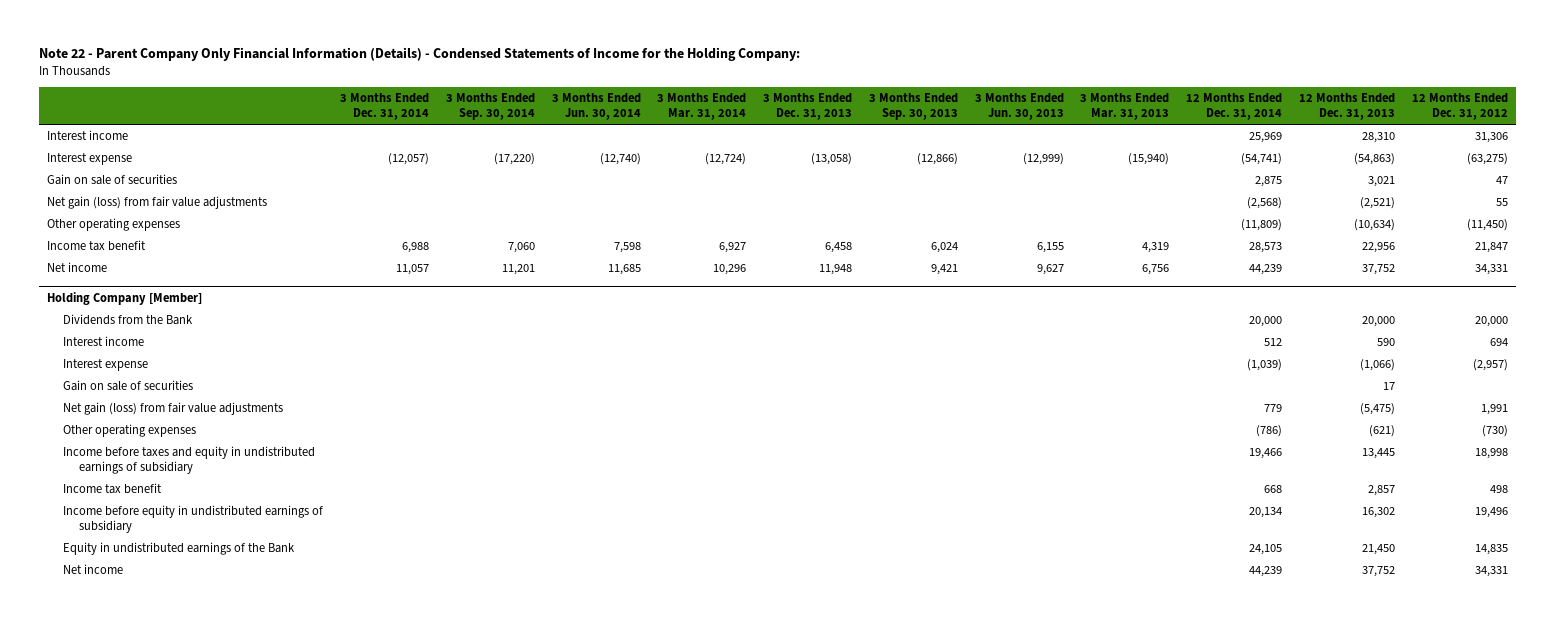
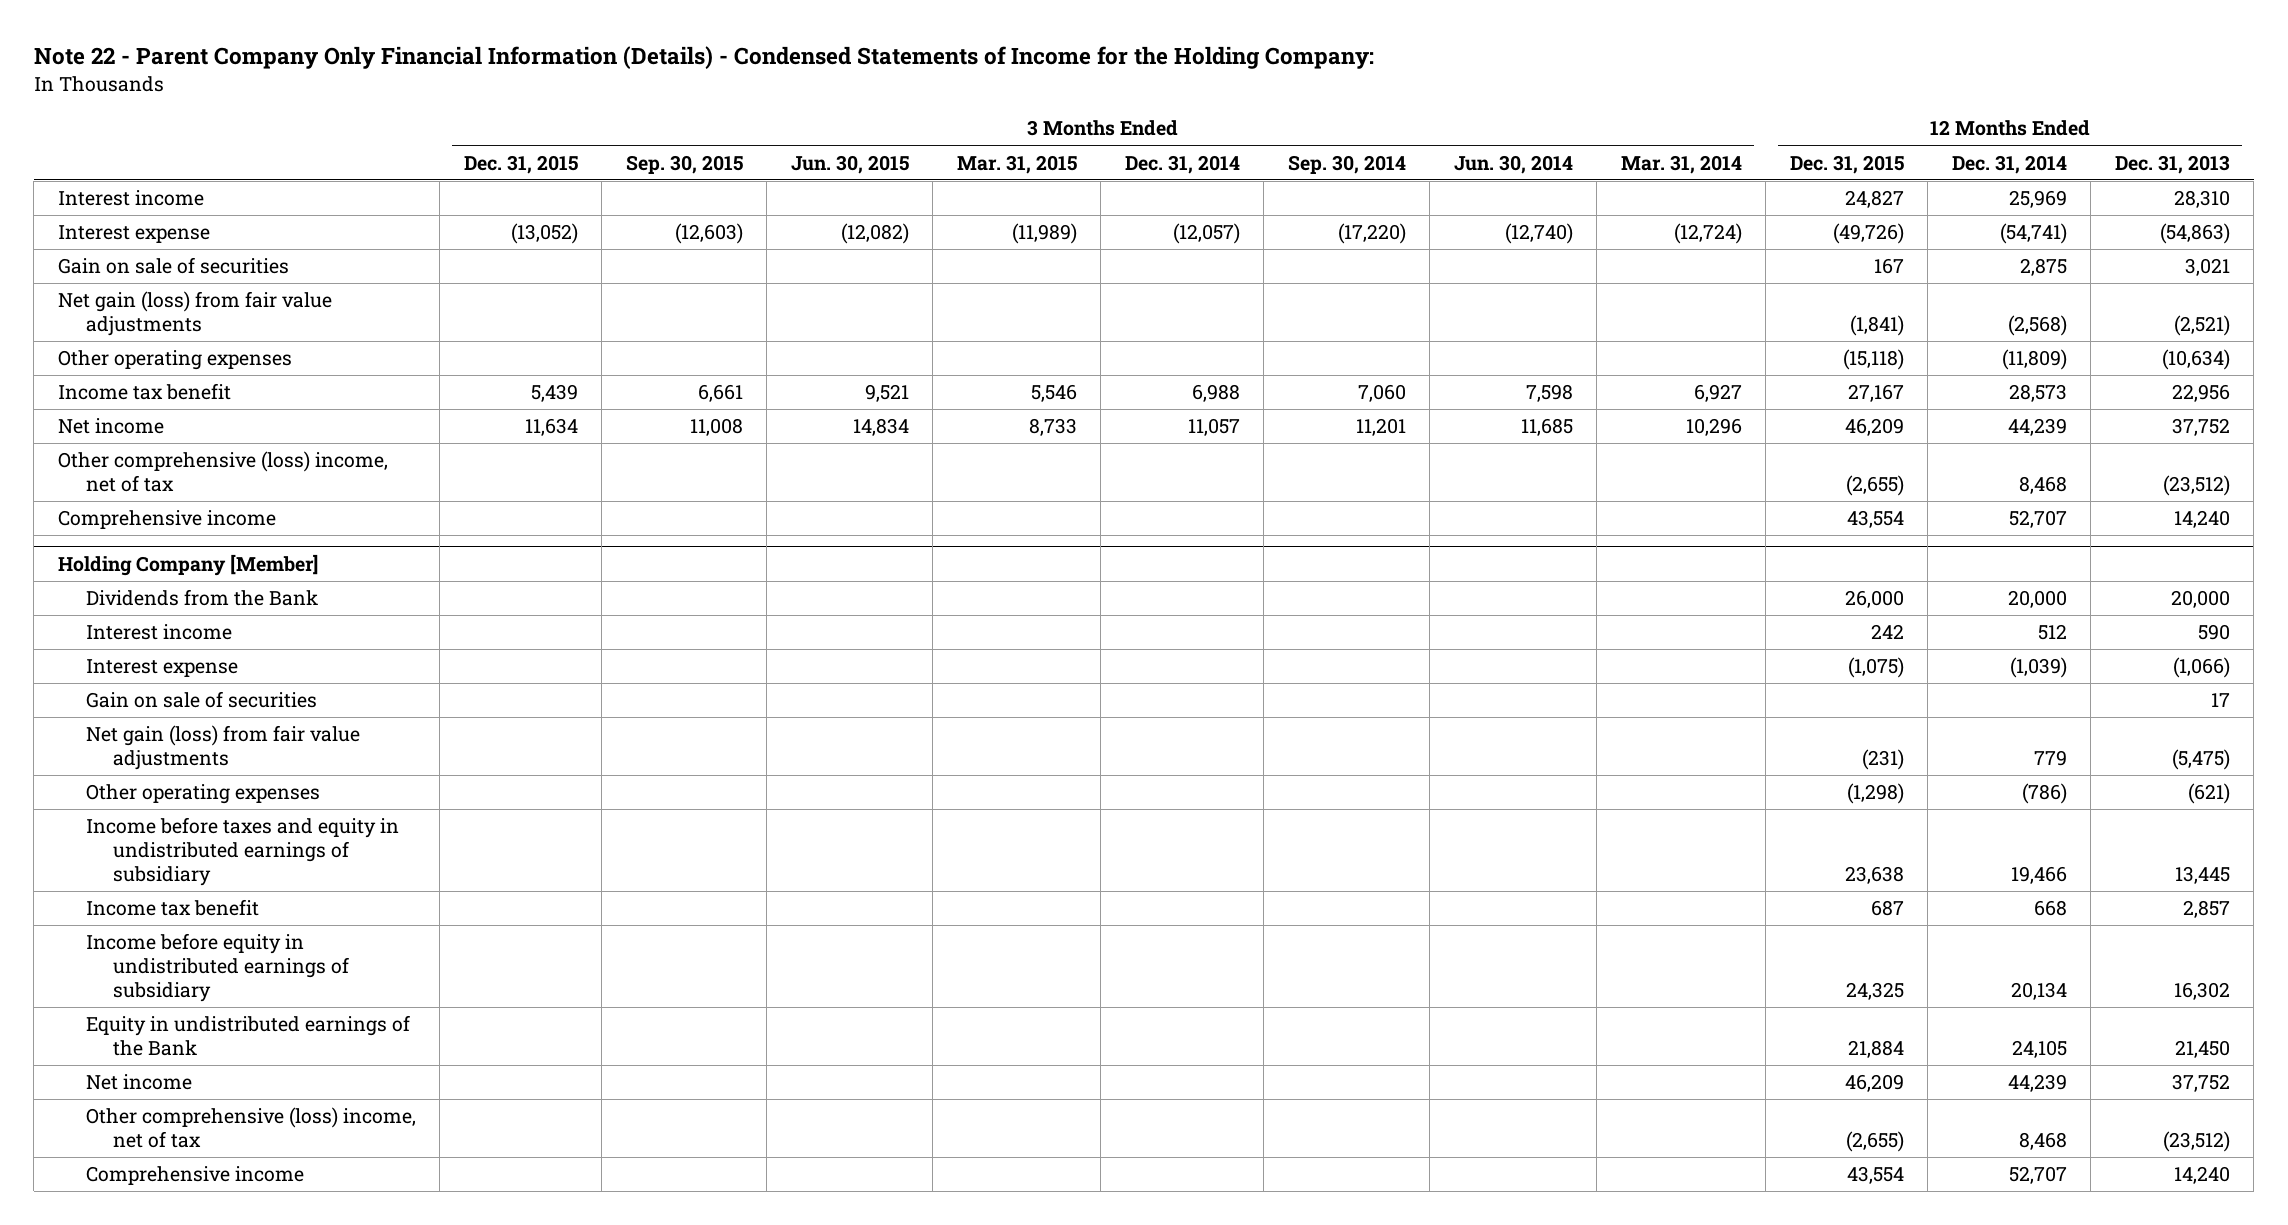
- | 3 Months Ended Dec. 31, 2014 | 3 Months Ended Sep. 30, 2014 | 3 Months Ended Jun. 30, 2014 | 3 Months Ended Mar. 31, 2014 | 3 Months Ended Dec. 31, 2013 | 3 Months Ended Sep. 30, 2013 | 3 Months Ended Jun. 30, 2013 | 3 Months Ended Mar. 31, 2013 | 12 Months Ended Dec. 31, 2014 | 12 Months Ended Dec. 31, 2013 | 12 Months Ended Dec. 31, 2012
+ | 3 Months Ended Dec. 31, 2015 | 3 Months Ended Sep. 30, 2015 | 3 Months Ended Jun. 30, 2015 | 3 Months Ended Mar. 31, 2015 | 3 Months Ended Dec. 31, 2014 | 3 Months Ended Sep. 30, 2014 | 3 Months Ended Jun. 30, 2014 | 3 Months Ended Mar. 31, 2014 | 12 Months Ended Dec. 31, 2015 | 12 Months Ended Dec. 31, 2014 | 12 Months Ended Dec. 31, 2013
+ Other comprehensive (loss) income, net of tax | | | | | | | | | (2,655) | 8,468 | (23,512)
+ Comprehensive income | | | | | | | | | 43,554 | 52,707 | 14,240
@ Holding Company [Member]
+ Other comprehensive (loss) income, net of tax | | | | | | | | | (2,655) | 8,468 | (23,512)
+ Comprehensive income | | | | | | | | | 43,554 | 52,707 | 14,240

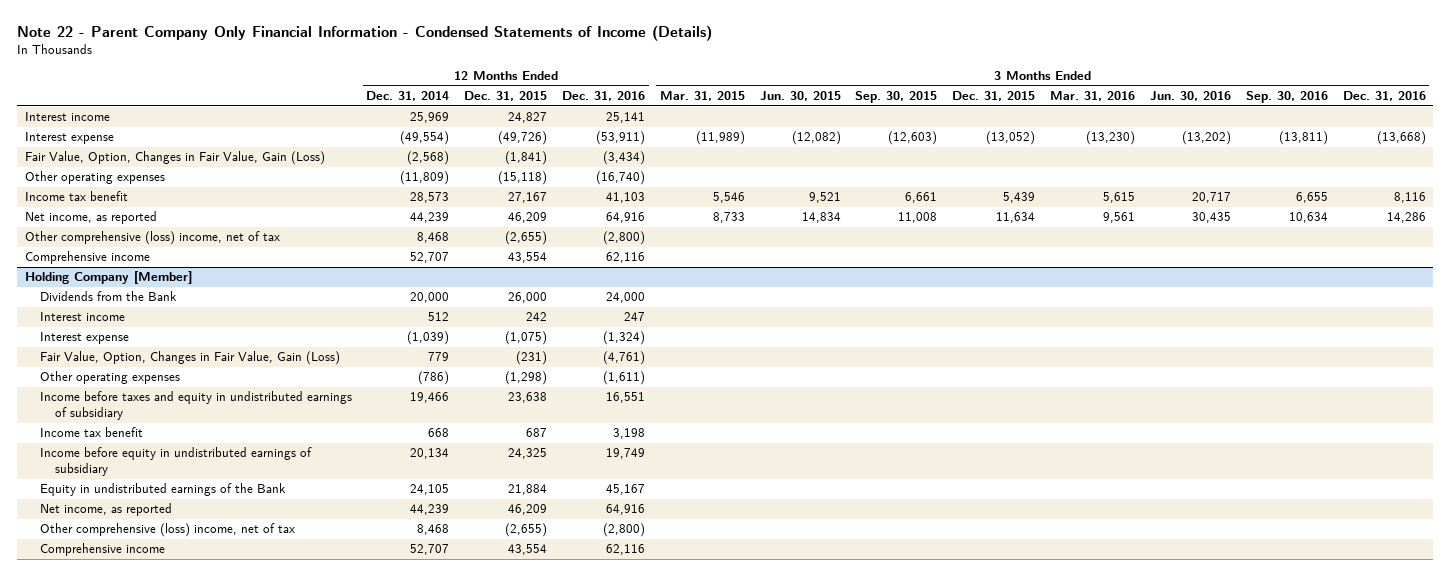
- Note 22 - Parent Company Only Financial Information (Details) - Condensed Statements of Income for the Holding Company:
+ Note 22 - Parent Company Only Financial Information - Condensed Statements of Income (Details)
- | 3 Months Ended Dec. 31, 2015 | 3 Months Ended Sep. 30, 2015 | 3 Months Ended Jun. 30, 2015 | 3 Months Ended Mar. 31, 2015 | 3 Months Ended Dec. 31, 2014 | 3 Months Ended Sep. 30, 2014 | 3 Months Ended Jun. 30, 2014 | 3 Months Ended Mar. 31, 2014 | 12 Months Ended Dec. 31, 2015 | 12 Months Ended Dec. 31, 2014 | 12 Months Ended Dec. 31, 2013
+ | 12 Months Ended Dec. 31, 2014 | 12 Months Ended Dec. 31, 2015 | 12 Months Ended Dec. 31, 2016 | 3 Months Ended Mar. 31, 2015 | 3 Months Ended Jun. 30, 2015 | 3 Months Ended Sep. 30, 2015 | 3 Months Ended Dec. 31, 2015 | 3 Months Ended Mar. 31, 2016 | 3 Months Ended Jun. 30, 2016 | 3 Months Ended Sep. 30, 2016 | 3 Months Ended Dec. 31, 2016
- Interest expense | (13,052) | (12,603) | (12,082) | (11,989) | (12,057) | (17,220) | (12,740) | (12,724) | (49,726) | (54,741) | (54,863)
- Gain on sale of securities | | | | | | | | | 167 | 2,875 | 3,021
- Net gain (loss) from fair value adjustments | | | | | | | | | (1,841) | (2,568) | (2,521)
+ Interest expense | (49,554) | (49,726) | (53,911) | (11,989) | (12,082) | (12,603) | (13,052) | (13,230) | (13,202) | (13,811) | (13,668)
+ Fair Value, Option, Changes in Fair Value, Gain (Loss) | (2,568) | (1,841) | (3,434) | | | | | | | |
- Net income | 11,634 | 11,008 | 14,834 | 8,733 | 11,057 | 11,201 | 11,685 | 10,296 | 46,209 | 44,239 | 37,752
+ Net income, as reported | 44,239 | 46,209 | 64,916 | 8,733 | 14,834 | 11,008 | 11,634 | 9,561 | 30,435 | 10,634 | 14,286
@ Holding Company [Member]
- Gain on sale of securities | | | | | | | | | | | 17
- Net gain (loss) from fair value adjustments | | | | | | | | | (231) | 779 | (5,475)
+ Fair Value, Option, Changes in Fair Value, Gain (Loss) | 779 | (231) | (4,761) | | | | | | | |
- Net income | | | | | | | | | 46,209 | 44,239 | 37,752
+ Net income, as reported | 44,239 | 46,209 | 64,916 | | | | | | | |

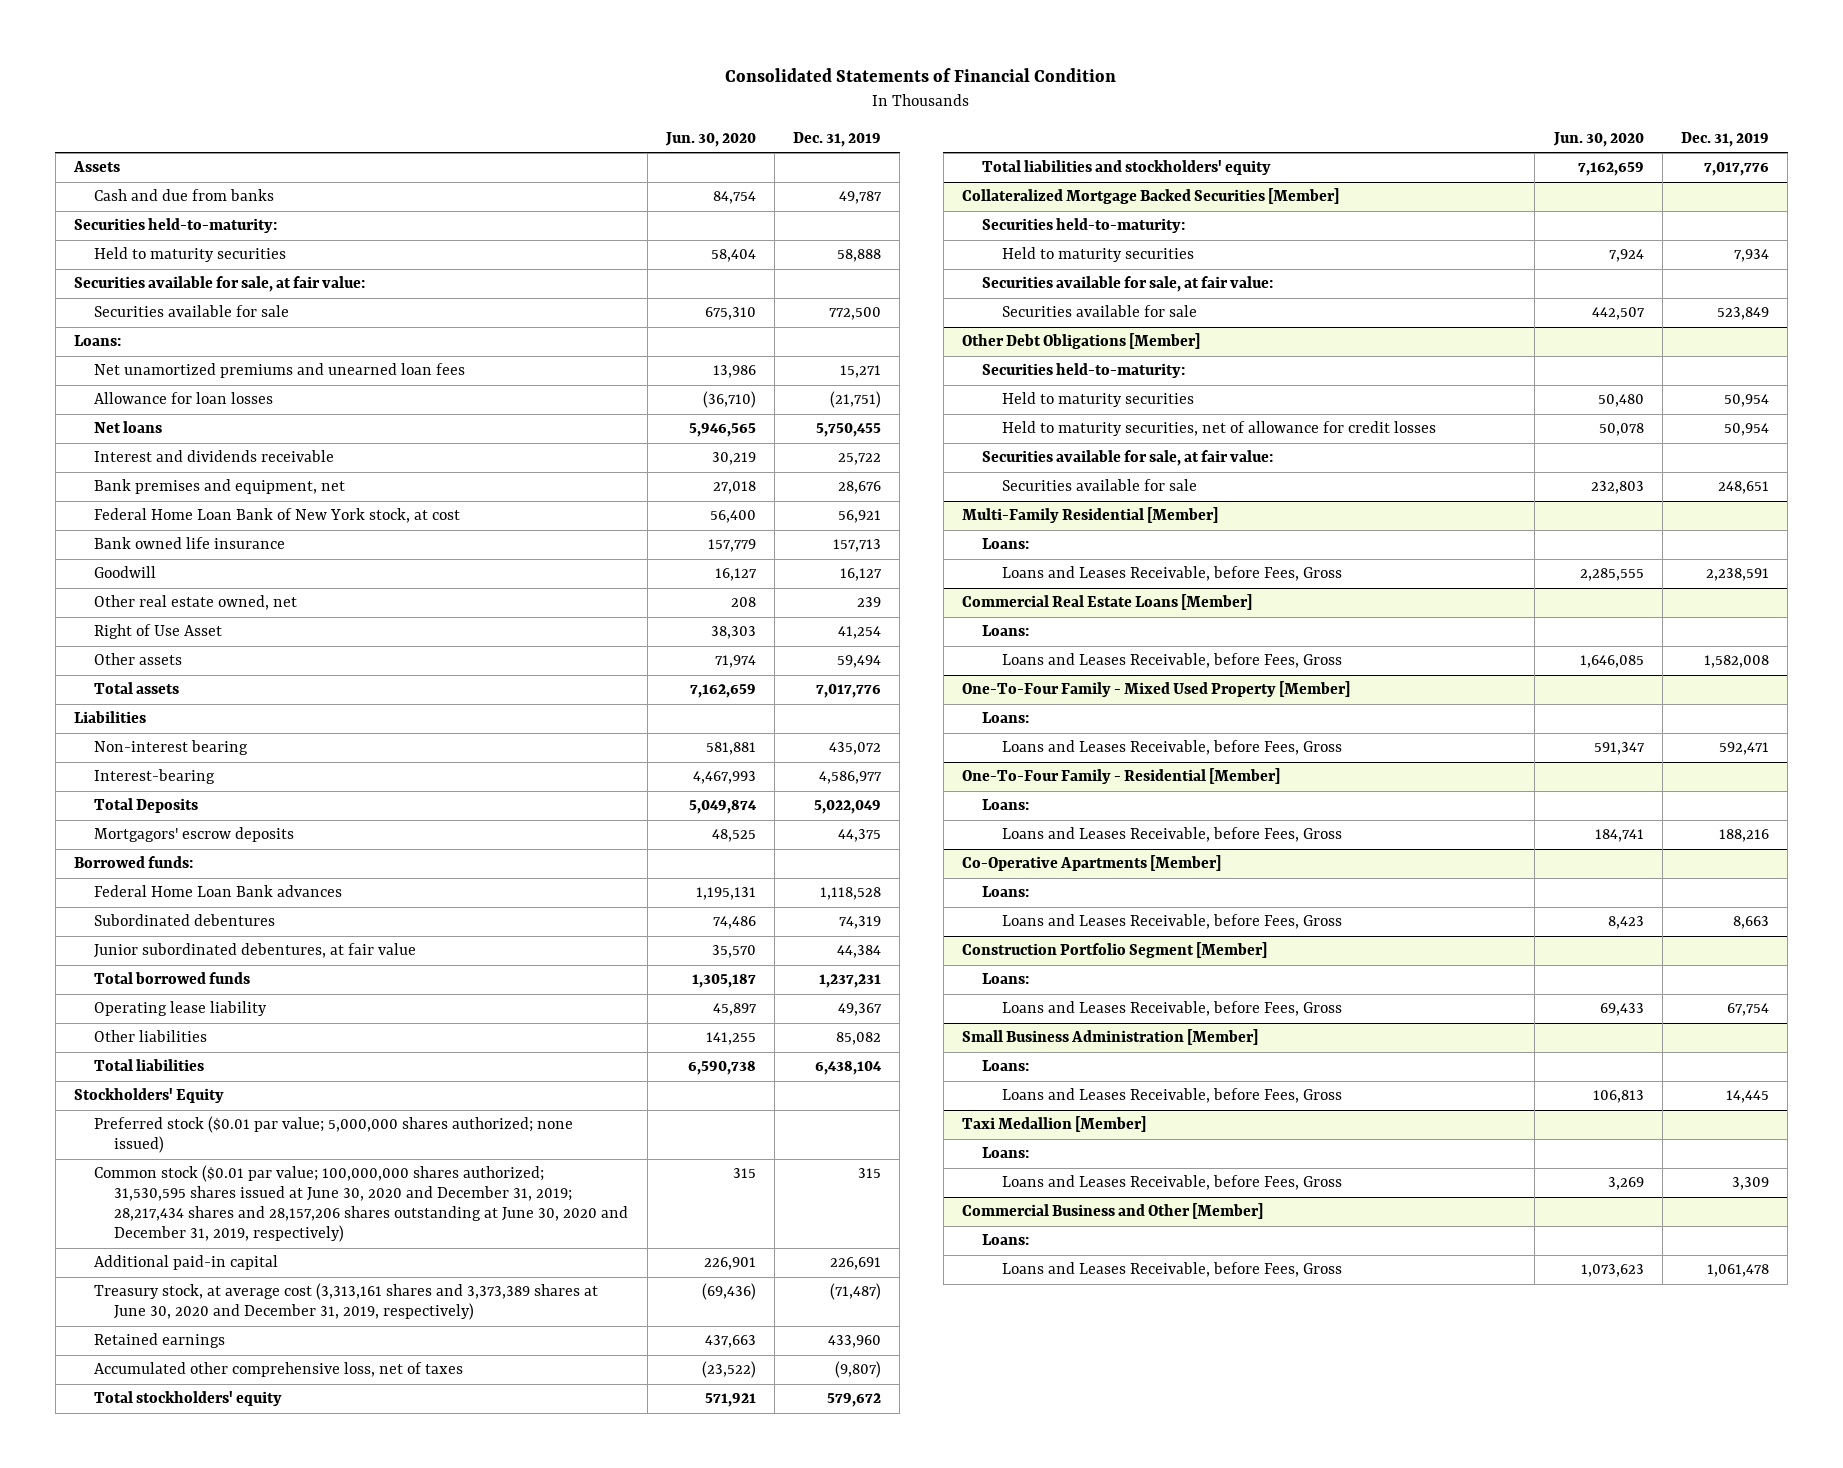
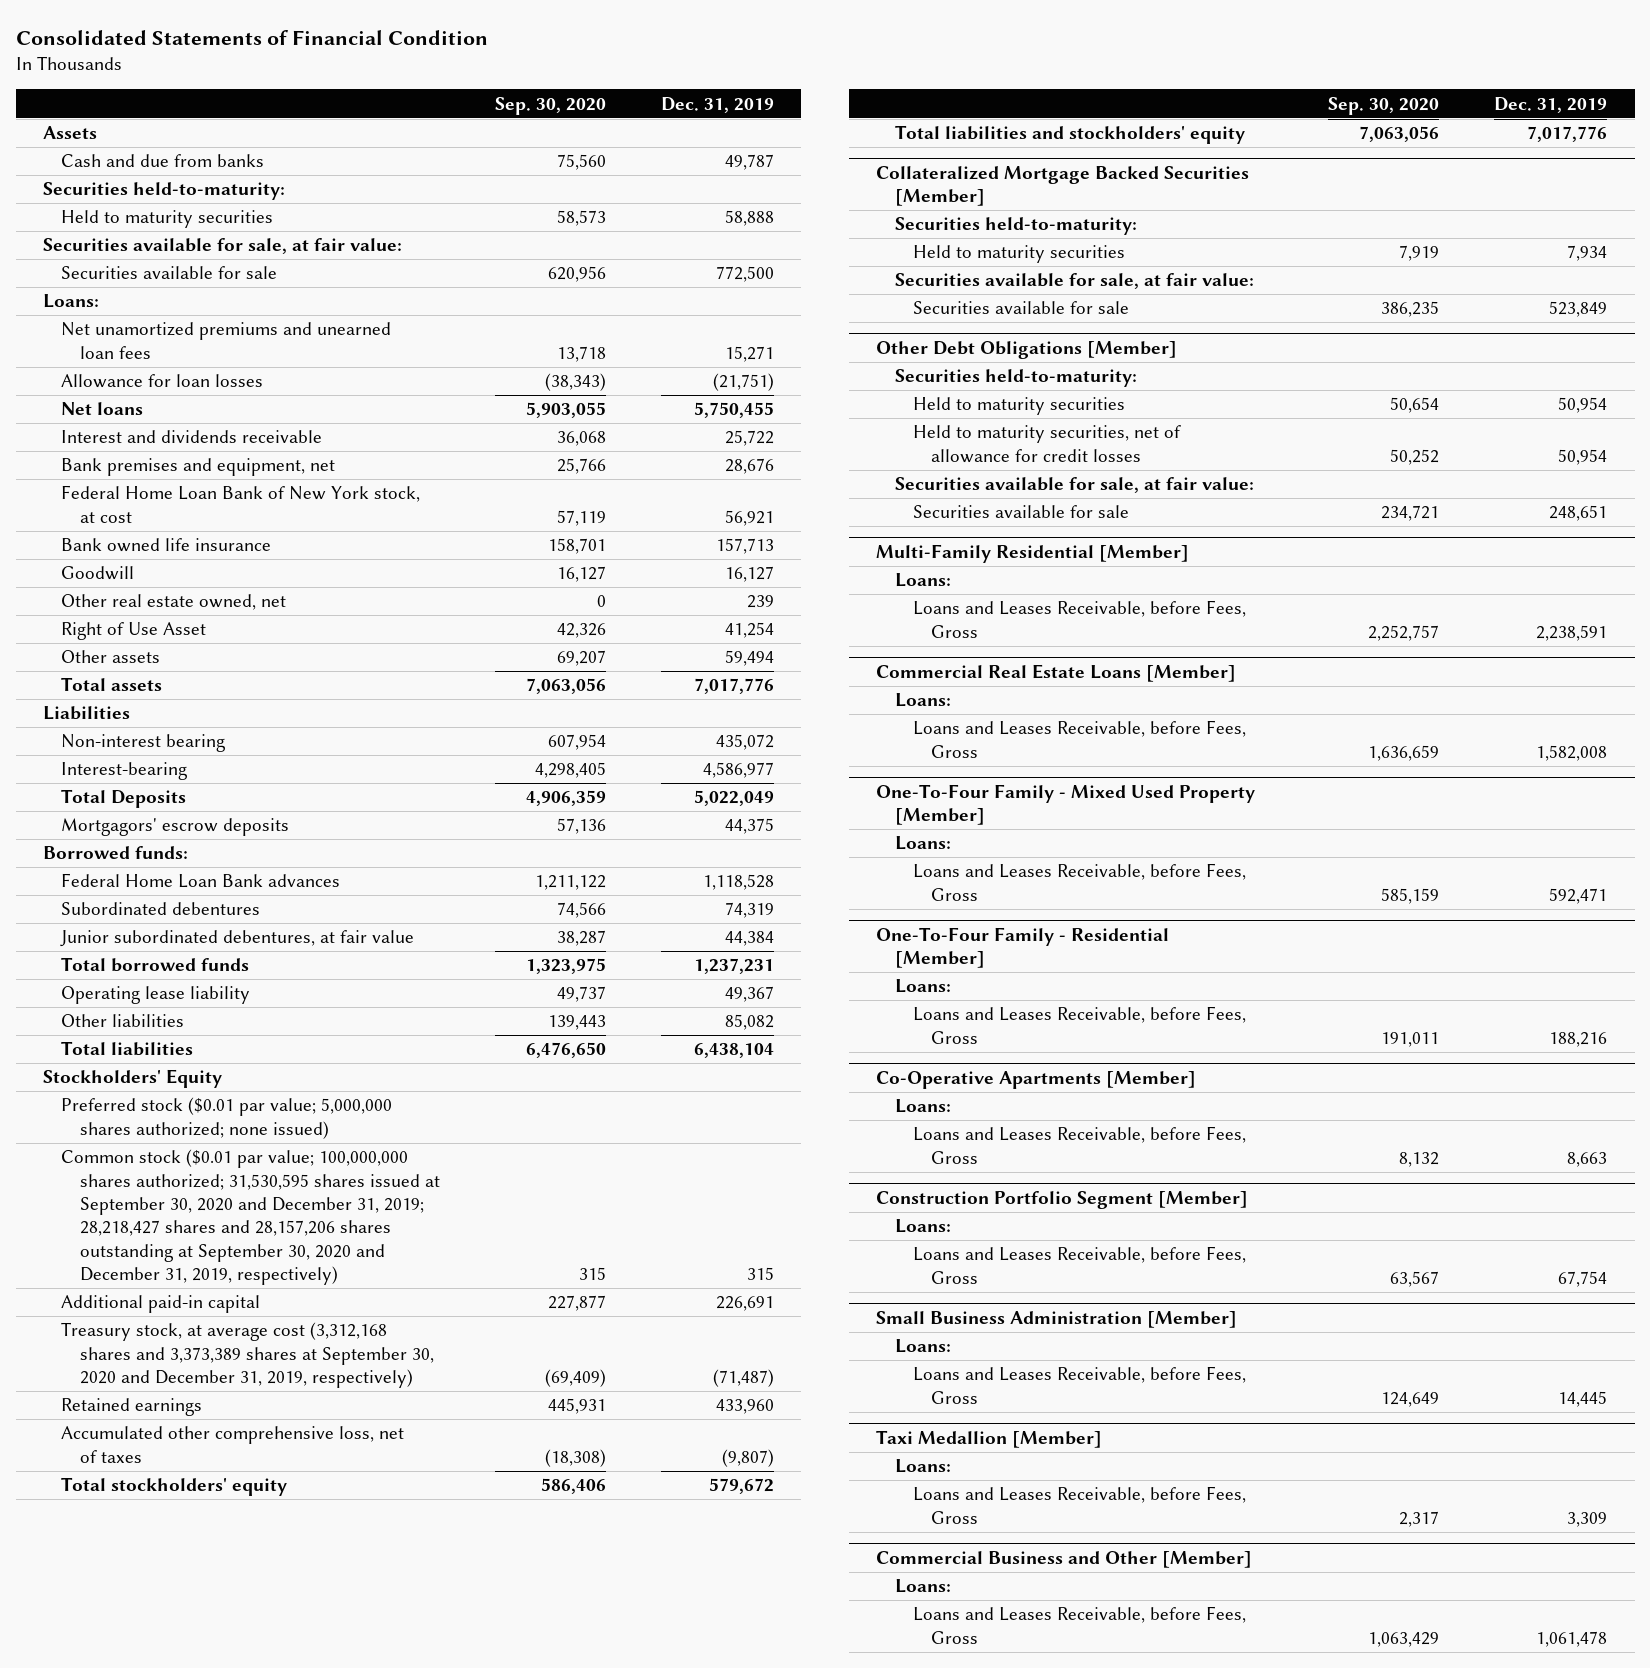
- | Jun. 30, 2020 | Dec. 31, 2019
+ | Sep. 30, 2020 | Dec. 31, 2019
- Common stock ($0.01 par value; 100,000,000 shares authorized; 31,530,595 shares issued at June 30, 2020 and December 31, 2019; 28,217,434 shares and 28,157,206 shares outstanding at June 30, 2020 and December 31, 2019, respectively) | 315 | 315
+ Common stock ($0.01 par value; 100,000,000 shares authorized; 31,530,595 shares issued at September 30, 2020 and December 31, 2019; 28,218,427 shares and 28,157,206 shares outstanding at September 30, 2020 and December 31, 2019, respectively) | 315 | 315
- Treasury stock, at average cost (3,313,161 shares and 3,373,389 shares at June 30, 2020 and December 31, 2019, respectively) | (69,436) | (71,487)
+ Treasury stock, at average cost (3,312,168 shares and 3,373,389 shares at September 30, 2020 and December 31, 2019, respectively) | (69,409) | (71,487)

